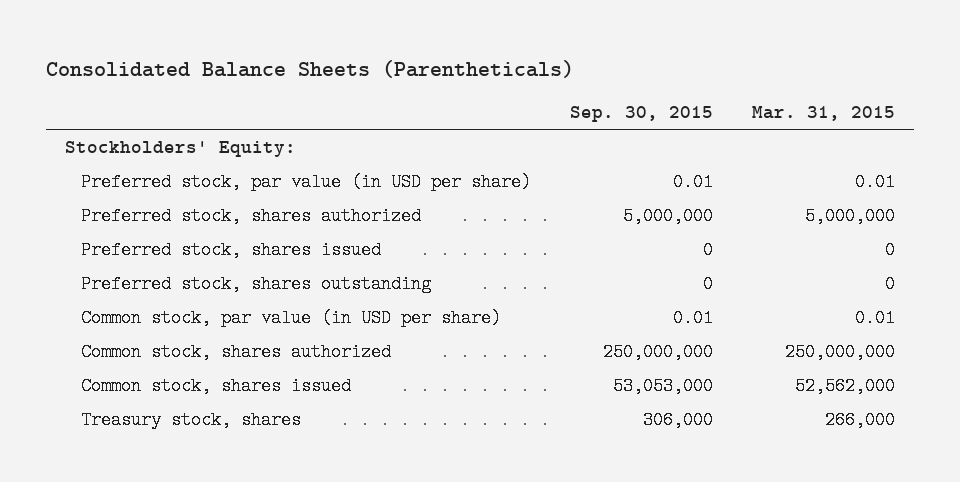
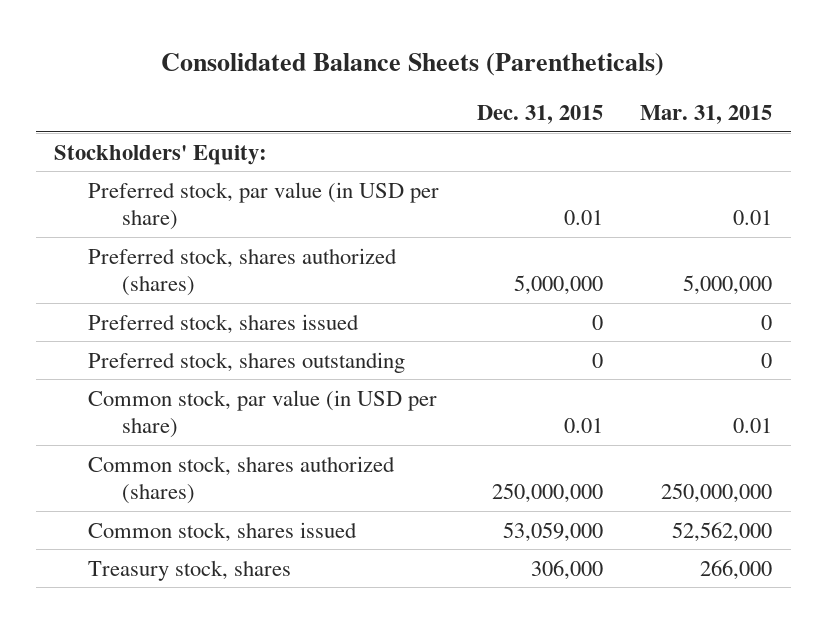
- | Sep. 30, 2015 | Mar. 31, 2015
+ | Dec. 31, 2015 | Mar. 31, 2015
- Preferred stock, shares authorized | 5,000,000 | 5,000,000
+ Preferred stock, shares authorized (shares) | 5,000,000 | 5,000,000
- Common stock, shares authorized | 250,000,000 | 250,000,000
+ Common stock, shares authorized (shares) | 250,000,000 | 250,000,000

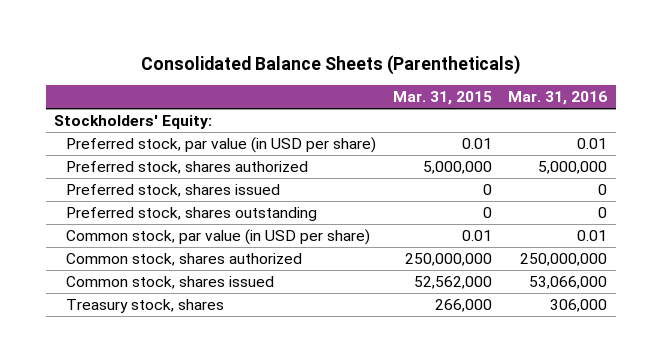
- | Dec. 31, 2015 | Mar. 31, 2015
+ | Mar. 31, 2015 | Mar. 31, 2016
- Preferred stock, shares authorized (shares) | 5,000,000 | 5,000,000
+ Preferred stock, shares authorized | 5,000,000 | 5,000,000
- Common stock, shares authorized (shares) | 250,000,000 | 250,000,000
+ Common stock, shares authorized | 250,000,000 | 250,000,000

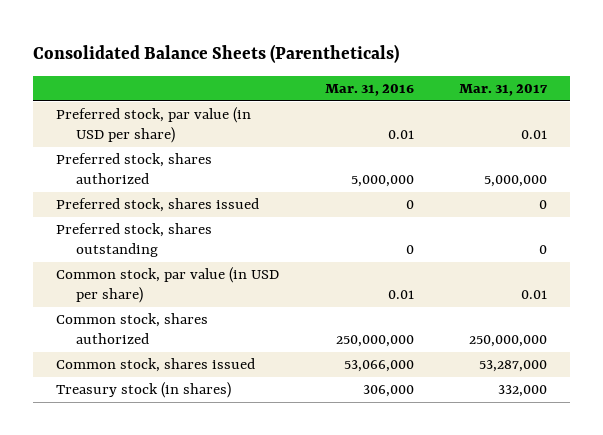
- | Mar. 31, 2015 | Mar. 31, 2016
+ | Mar. 31, 2016 | Mar. 31, 2017
- Stockholders' Equity:
- Treasury stock, shares | 266,000 | 306,000
+ Treasury stock (in shares) | 306,000 | 332,000

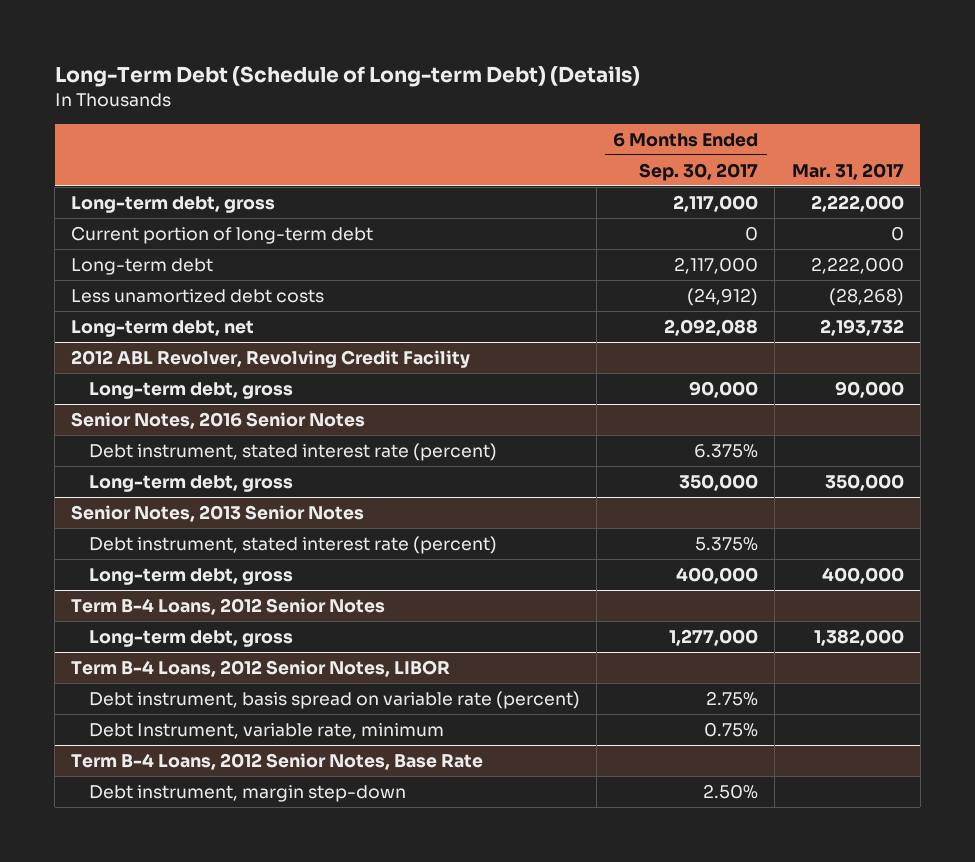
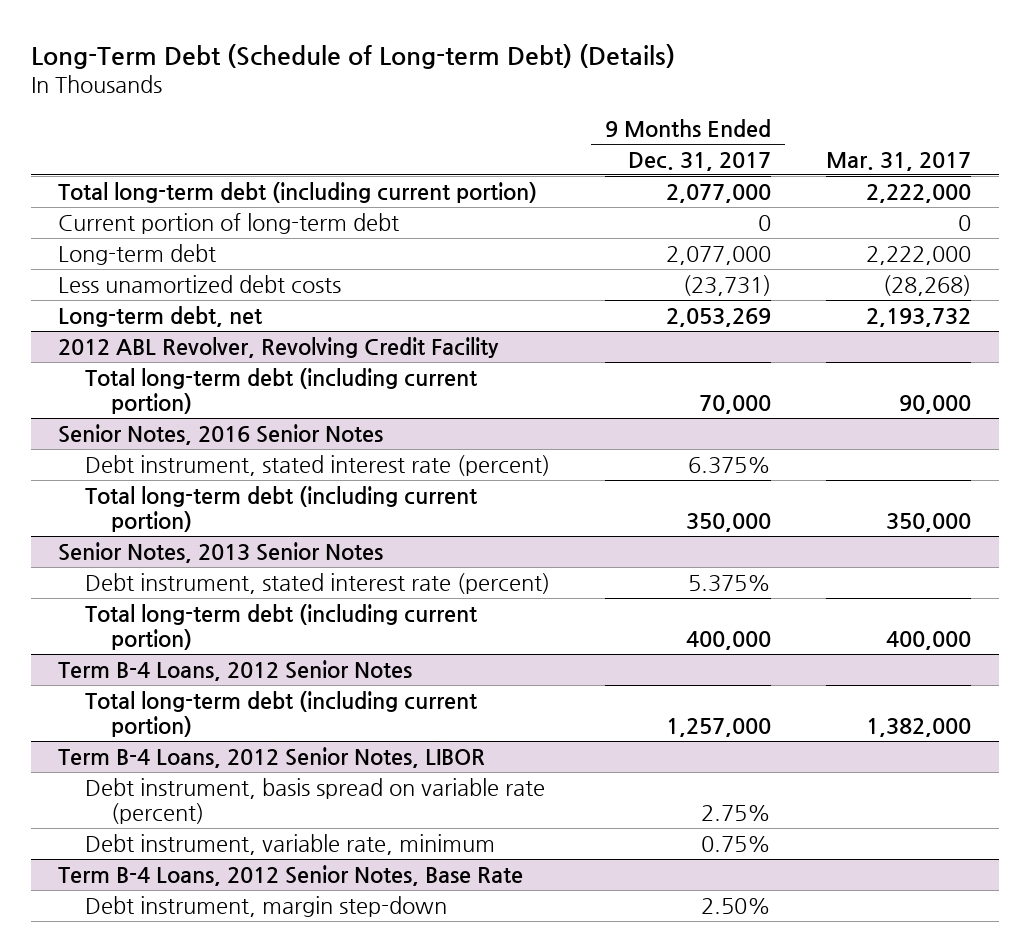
- | 6 Months Ended Sep. 30, 2017 | Mar. 31, 2017
+ | 9 Months Ended Dec. 31, 2017 | Mar. 31, 2017
- Long-term debt, gross | 2,117,000 | 2,222,000
+ Total long-term debt (including current portion) | 2,077,000 | 2,222,000
@ 2012 ABL Revolver, Revolving Credit Facility
- Long-term debt, gross | 90,000 | 90,000
+ Total long-term debt (including current portion) | 70,000 | 90,000
@ Senior Notes, 2016 Senior Notes
- Long-term debt, gross | 350,000 | 350,000
+ Total long-term debt (including current portion) | 350,000 | 350,000
@ Senior Notes, 2013 Senior Notes
- Long-term debt, gross | 400,000 | 400,000
+ Total long-term debt (including current portion) | 400,000 | 400,000
@ Term B-4 Loans, 2012 Senior Notes
- Long-term debt, gross | 1,277,000 | 1,382,000
+ Total long-term debt (including current portion) | 1,257,000 | 1,382,000
@ Term B-4 Loans, 2012 Senior Notes, LIBOR
- Debt Instrument, variable rate, minimum | 0.75% |
+ Debt instrument, variable rate, minimum | 0.75% |

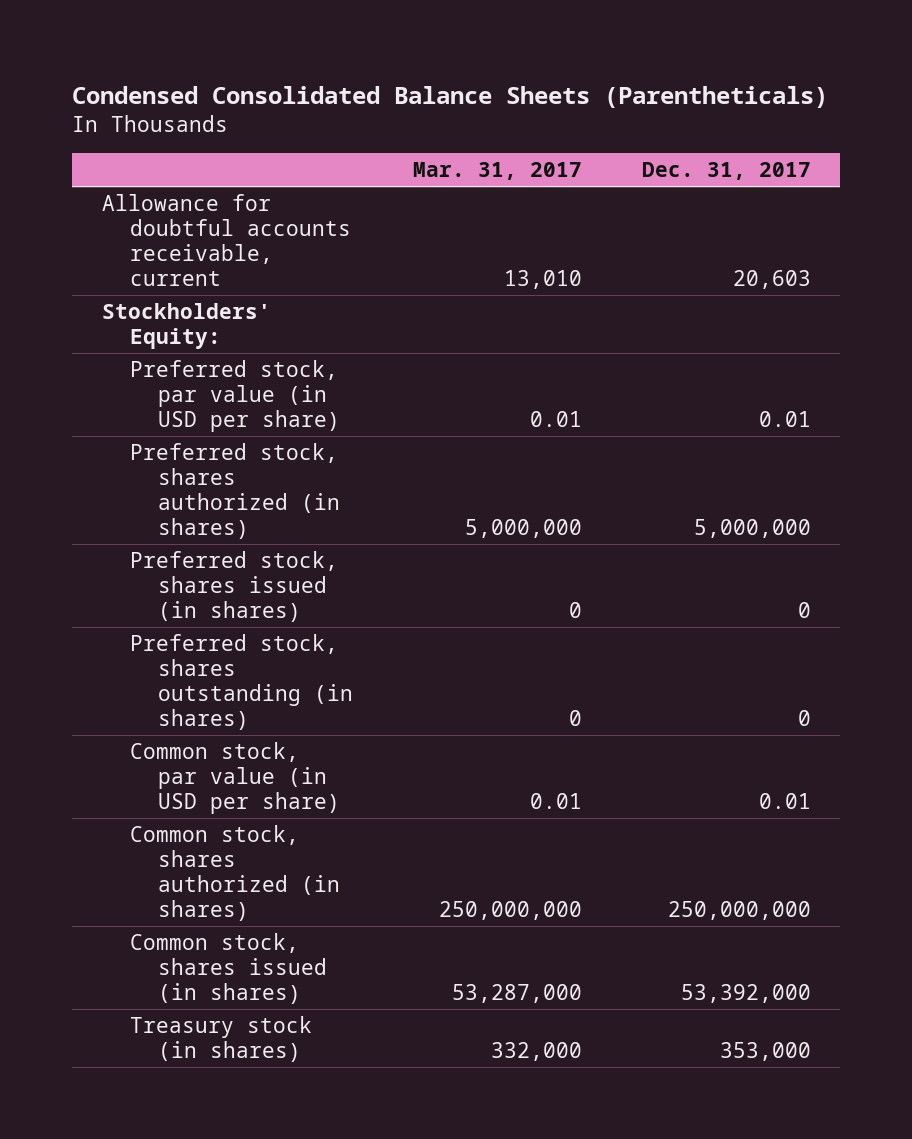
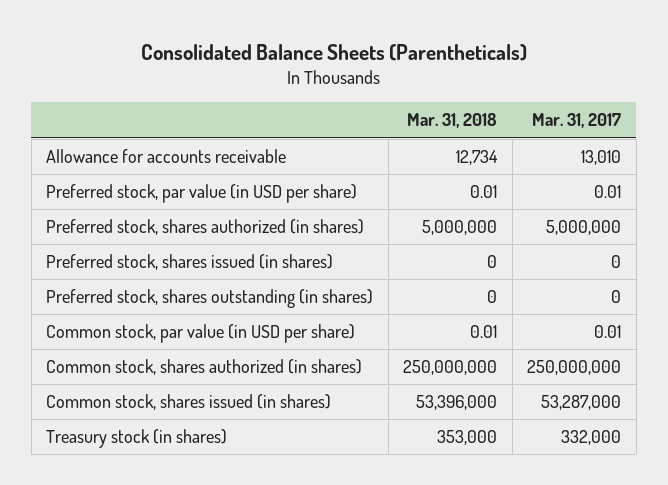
- Condensed Consolidated Balance Sheets (Parentheticals)
+ Consolidated Balance Sheets (Parentheticals)
- | Mar. 31, 2017 | Dec. 31, 2017
+ | Mar. 31, 2018 | Mar. 31, 2017
- Allowance for doubtful accounts receivable, current | 13,010 | 20,603
- Stockholders' Equity:
+ Allowance for accounts receivable | 12,734 | 13,010

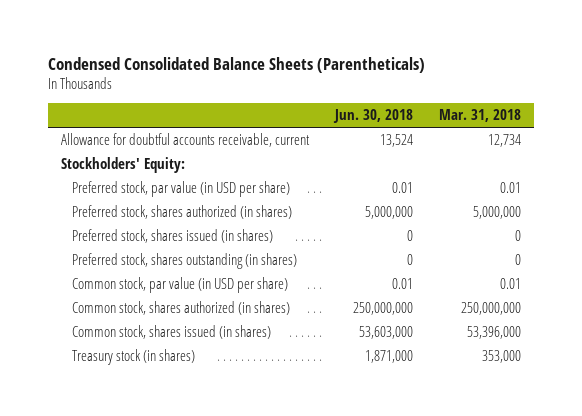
- Consolidated Balance Sheets (Parentheticals)
+ Condensed Consolidated Balance Sheets (Parentheticals)
- | Mar. 31, 2018 | Mar. 31, 2017
+ | Jun. 30, 2018 | Mar. 31, 2018
- Allowance for accounts receivable | 12,734 | 13,010
+ Allowance for doubtful accounts receivable, current | 13,524 | 12,734
+ Stockholders' Equity:

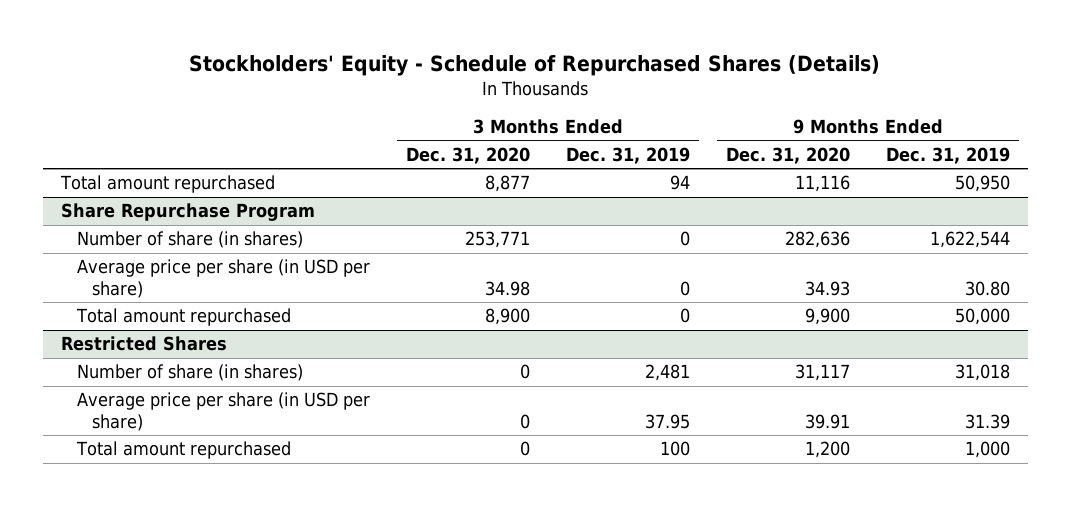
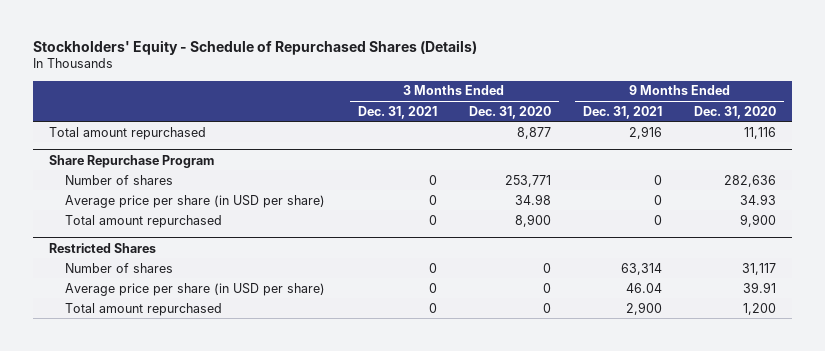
- | 3 Months Ended Dec. 31, 2020 | 3 Months Ended Dec. 31, 2019 | 9 Months Ended Dec. 31, 2020 | 9 Months Ended Dec. 31, 2019
+ | 3 Months Ended Dec. 31, 2021 | 3 Months Ended Dec. 31, 2020 | 9 Months Ended Dec. 31, 2021 | 9 Months Ended Dec. 31, 2020
@ Share Repurchase Program
- Number of share (in shares) | 253,771 | 0 | 282,636 | 1,622,544
+ Number of shares | 0 | 253,771 | 0 | 282,636
@ Restricted Shares
- Number of share (in shares) | 0 | 2,481 | 31,117 | 31,018
+ Number of shares | 0 | 0 | 63,314 | 31,117

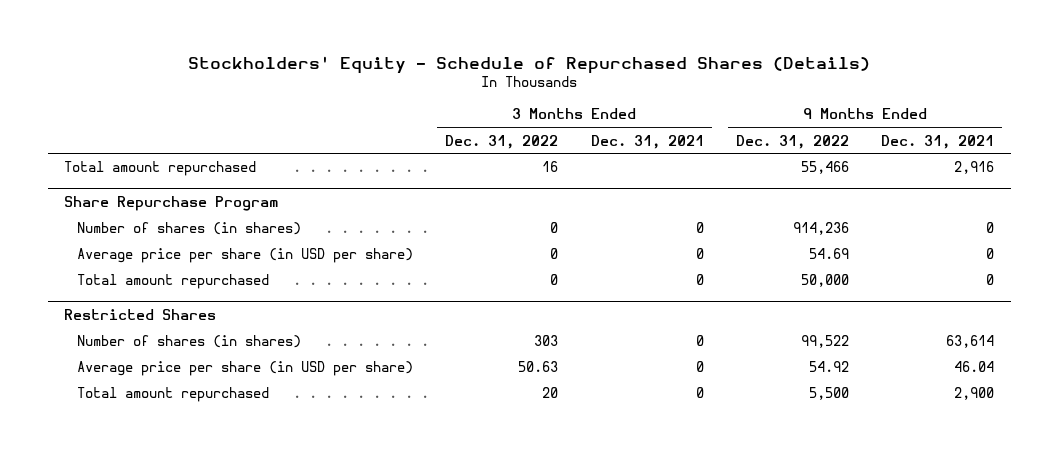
- | 3 Months Ended Dec. 31, 2021 | 3 Months Ended Dec. 31, 2020 | 9 Months Ended Dec. 31, 2021 | 9 Months Ended Dec. 31, 2020
+ | 3 Months Ended Dec. 31, 2022 | 3 Months Ended Dec. 31, 2021 | 9 Months Ended Dec. 31, 2022 | 9 Months Ended Dec. 31, 2021
@ Share Repurchase Program
- Number of shares | 0 | 253,771 | 0 | 282,636
+ Number of shares (in shares) | 0 | 0 | 914,236 | 0
@ Restricted Shares
- Number of shares | 0 | 0 | 63,314 | 31,117
+ Number of shares (in shares) | 303 | 0 | 99,522 | 63,614

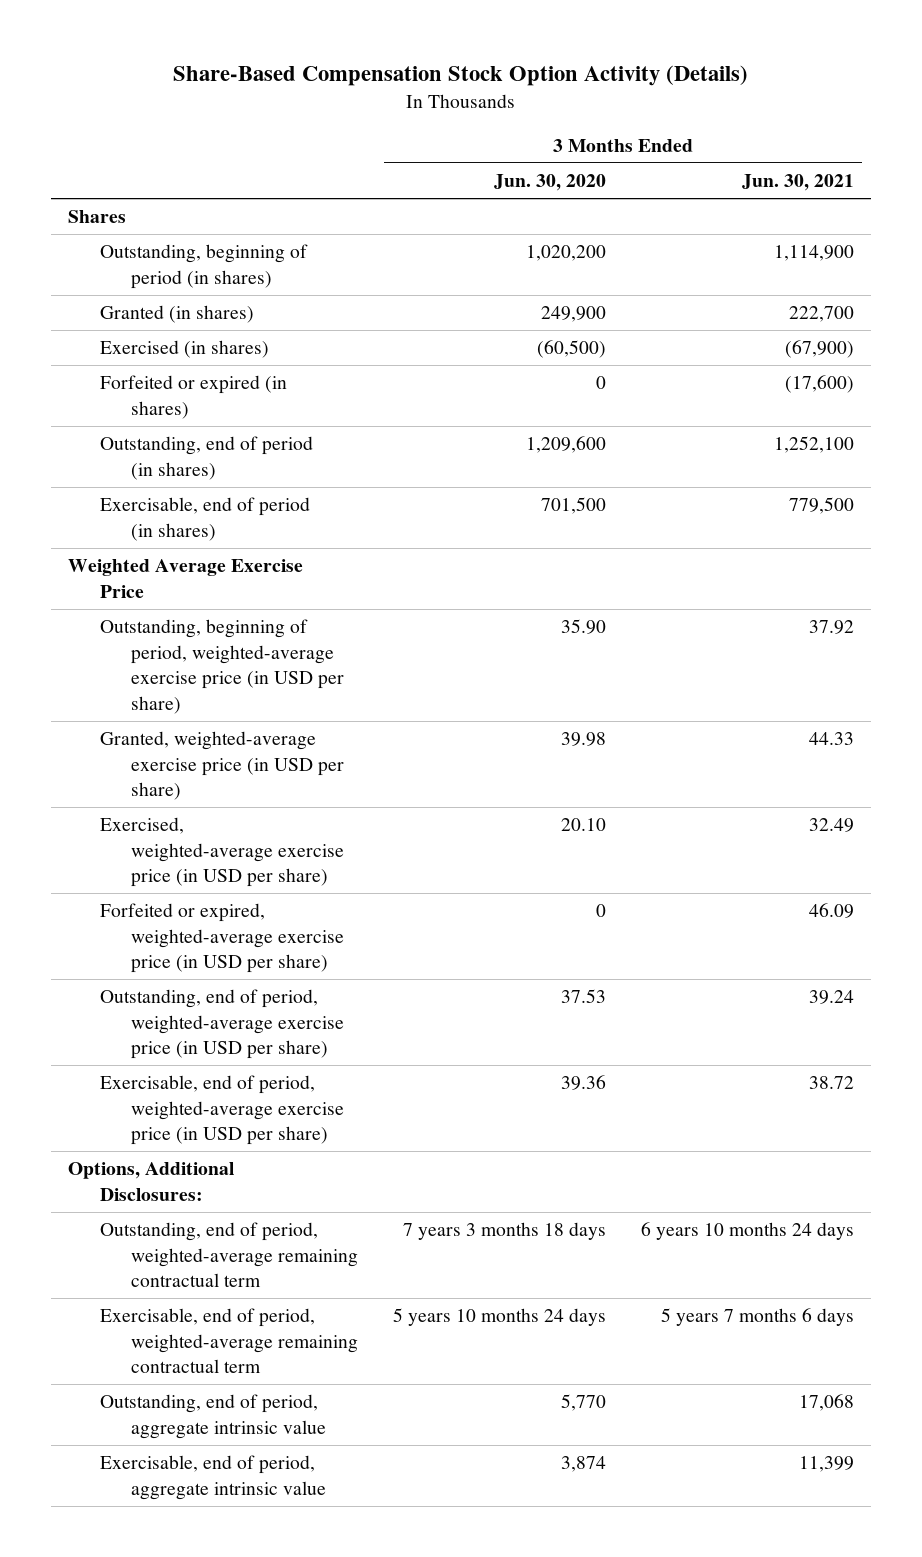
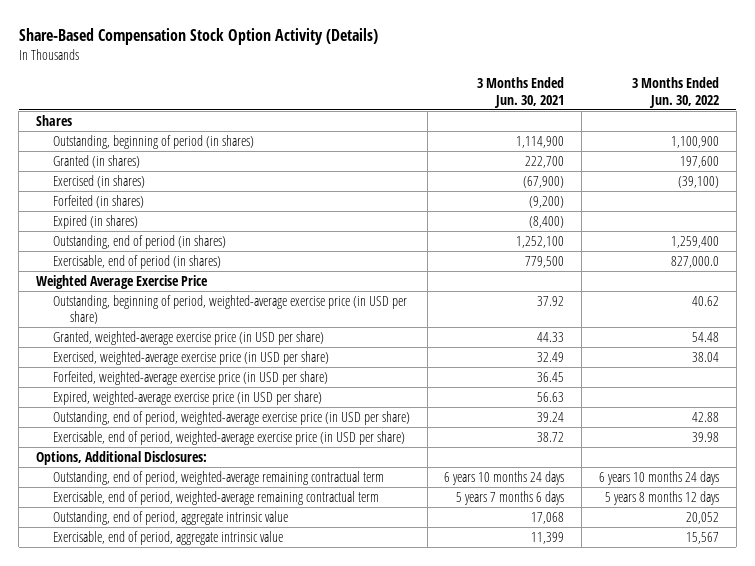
- | 3 Months Ended Jun. 30, 2020 | 3 Months Ended Jun. 30, 2021
+ | 3 Months Ended Jun. 30, 2021 | 3 Months Ended Jun. 30, 2022
- Forfeited or expired (in shares) | 0 | (17,600)
+ Forfeited (in shares) | (9,200) |
+ Expired (in shares) | (8,400) |
- Forfeited or expired, weighted-average exercise price (in USD per share) | 0 | 46.09
+ Forfeited, weighted-average exercise price (in USD per share) | 36.45 |
+ Expired, weighted-average exercise price (in USD per share) | 56.63 |

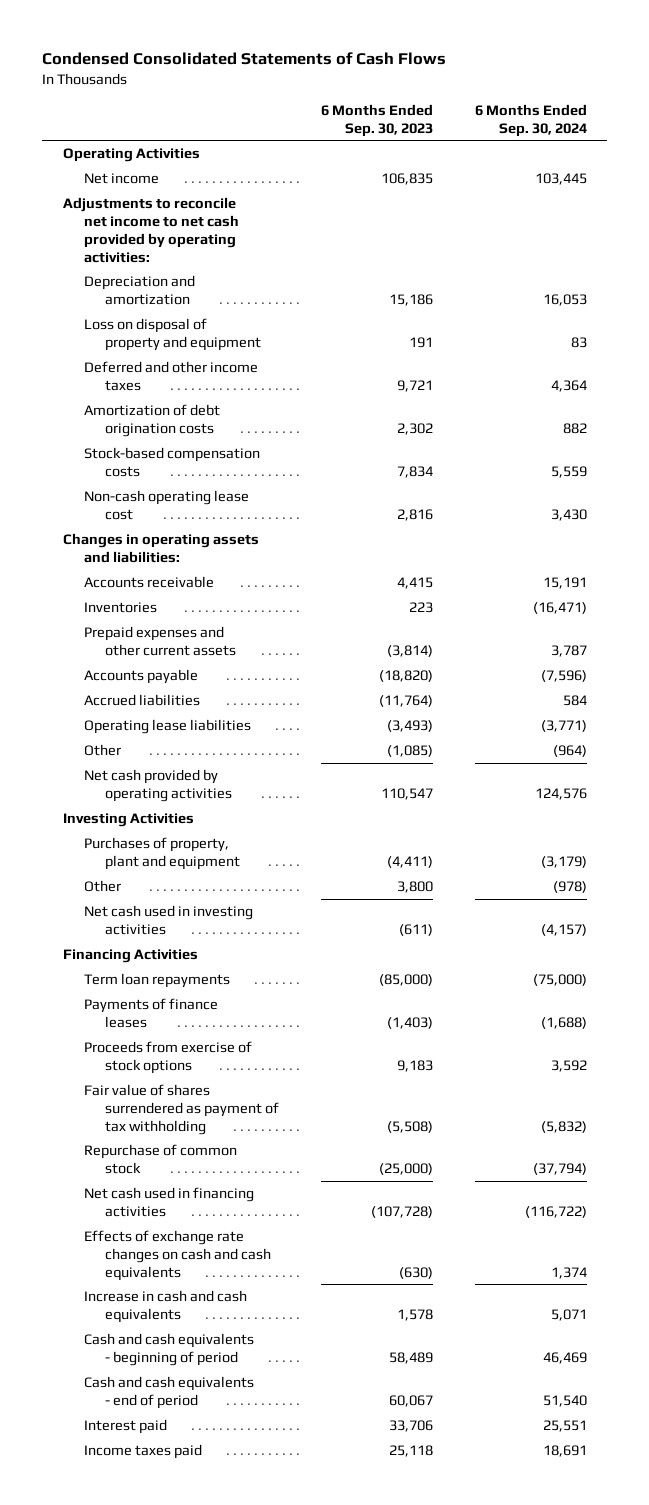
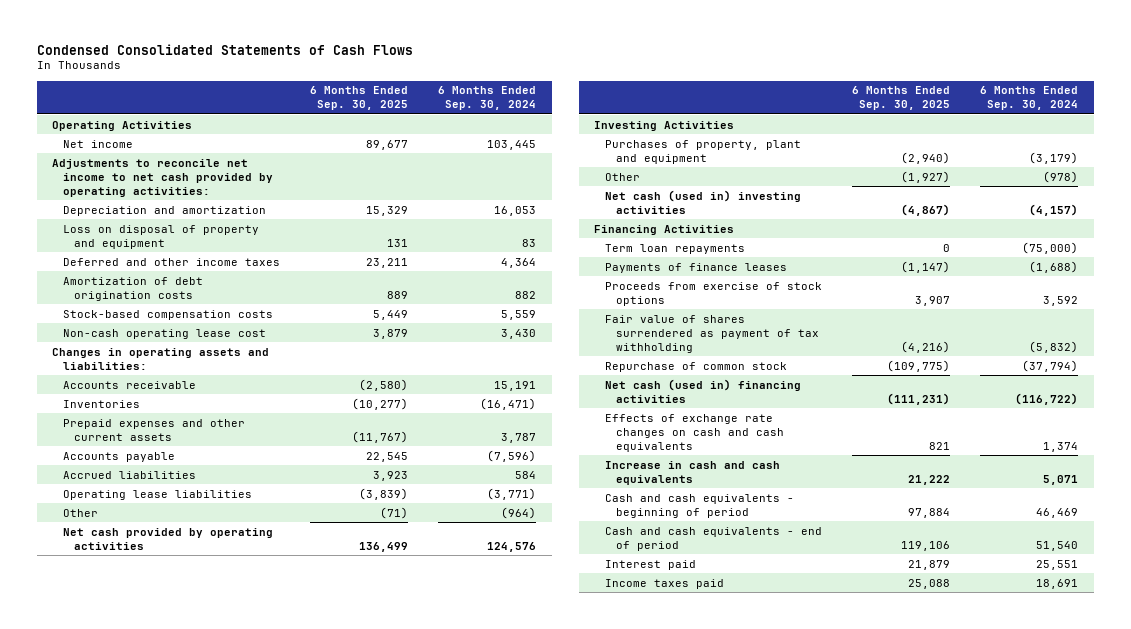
- | 6 Months Ended Sep. 30, 2023 | 6 Months Ended Sep. 30, 2024
+ | 6 Months Ended Sep. 30, 2025 | 6 Months Ended Sep. 30, 2024
- Net cash used in investing activities | (611) | (4,157)
+ Net cash (used in) investing activities | (4,867) | (4,157)
- Net cash used in financing activities | (107,728) | (116,722)
+ Net cash (used in) financing activities | (111,231) | (116,722)

